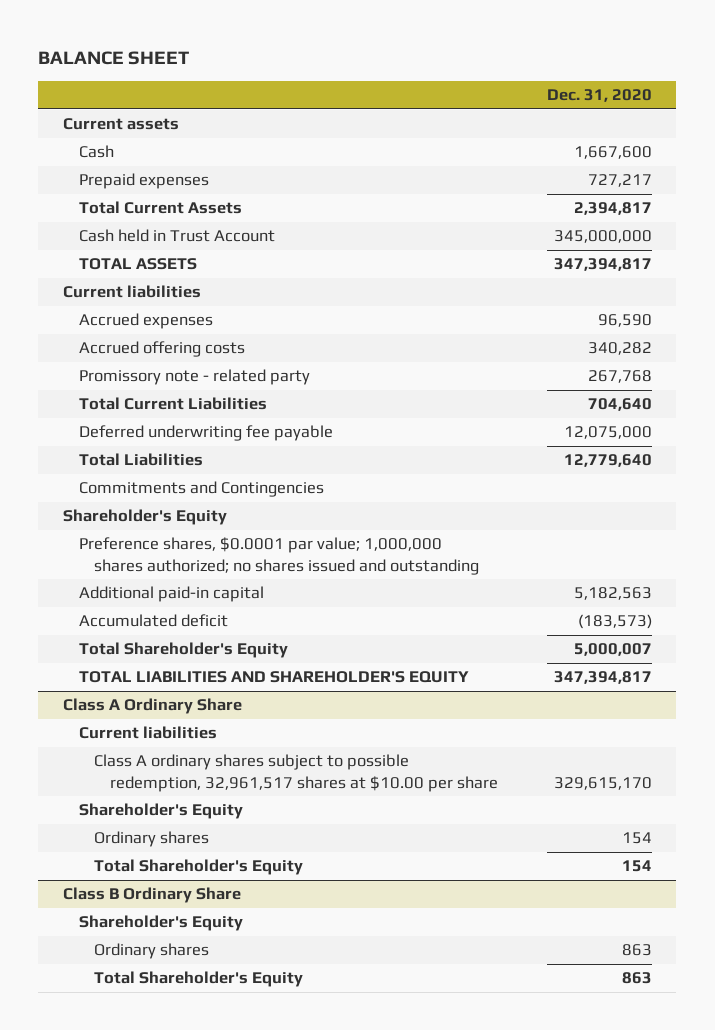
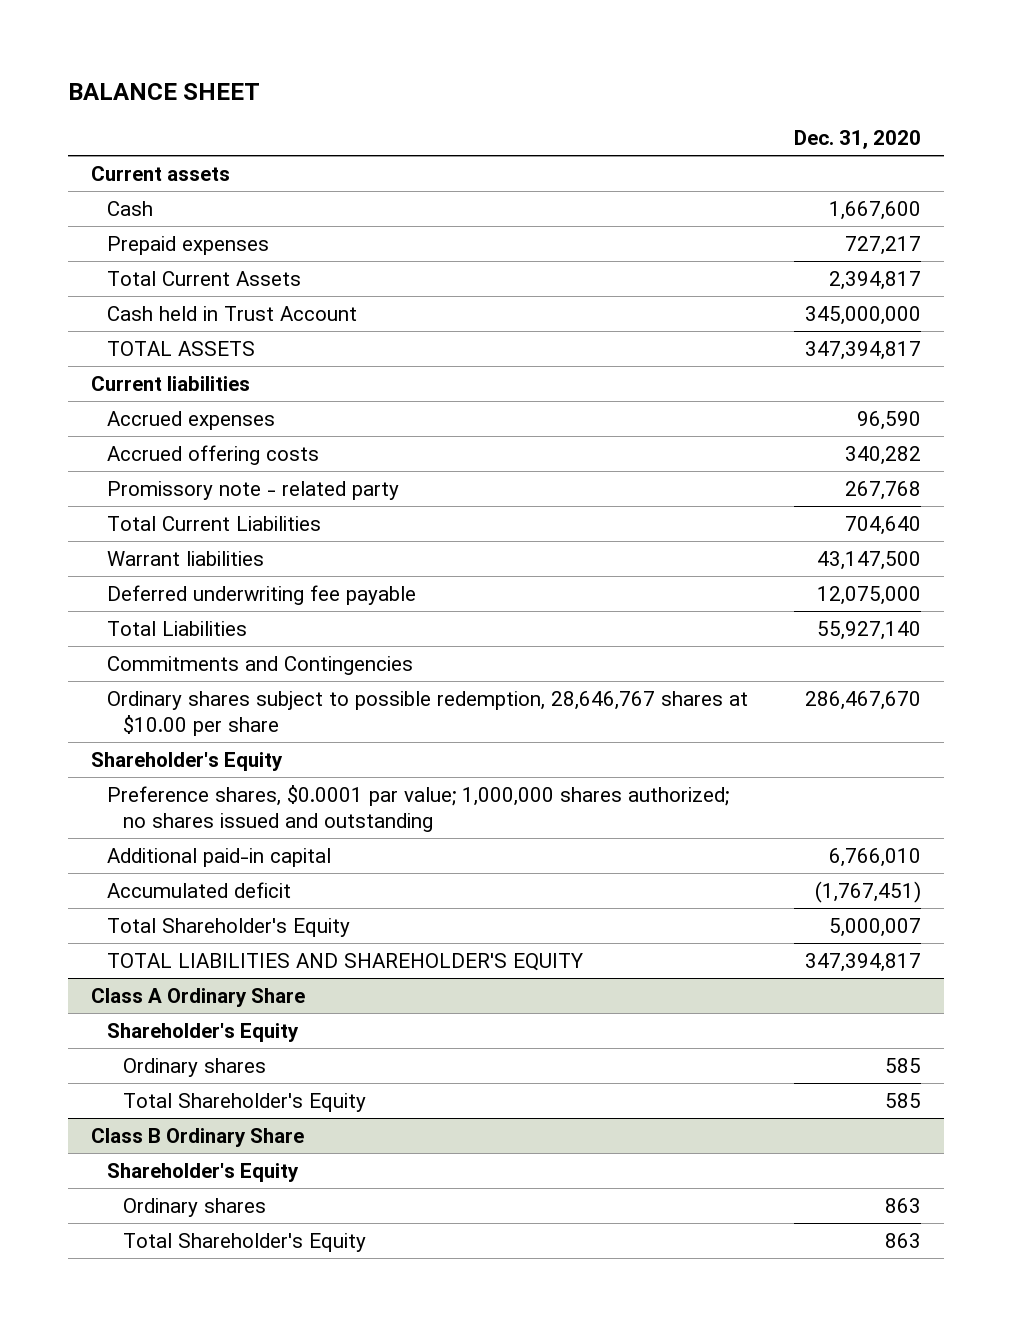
+ Warrant liabilities | 43,147,500
- Total Liabilities | 12,779,640
+ Total Liabilities | 55,927,140
+ Ordinary shares subject to possible redemption, 28,646,767 shares at $10.00 per share | 286,467,670
- Additional paid-in capital | 5,182,563
- Accumulated deficit | (183,573)
+ Additional paid-in capital | 6,766,010
+ Accumulated deficit | (1,767,451)
@ Class A Ordinary Share
- Current liabilities
- Class A ordinary shares subject to possible redemption, 32,961,517 shares at $10.00 per share | 329,615,170
- Ordinary shares | 154
- Total Shareholder's Equity | 154
+ Ordinary shares | 585
+ Total Shareholder's Equity | 585

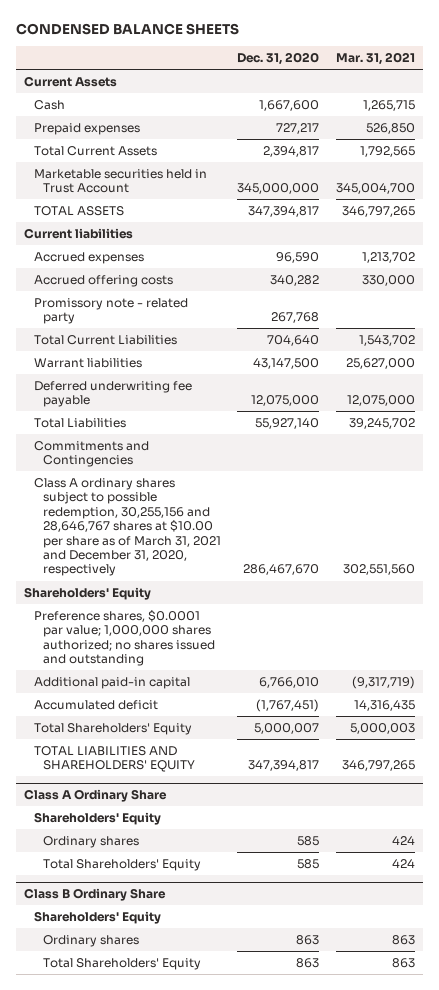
- BALANCE SHEET
+ CONDENSED BALANCE SHEETS
- | Dec. 31, 2020
+ | Dec. 31, 2020 | Mar. 31, 2021
- Current assets
+ Current Assets
- Cash held in Trust Account | 345,000,000
+ Marketable securities held in Trust Account | 345,000,000 | 345,004,700
- Ordinary shares subject to possible redemption, 28,646,767 shares at $10.00 per share | 286,467,670
- Shareholder's Equity
+ Class A ordinary shares subject to possible redemption, 30,255,156 and 28,646,767 shares at $10.00 per share as of March 31, 2021 and December 31, 2020, respectively | 286,467,670 | 302,551,560
+ Shareholders' Equity
- Total Shareholder's Equity | 5,000,007
- TOTAL LIABILITIES AND SHAREHOLDER'S EQUITY | 347,394,817
+ Total Shareholders' Equity | 5,000,007 | 5,000,003
+ TOTAL LIABILITIES AND SHAREHOLDERS' EQUITY | 347,394,817 | 346,797,265
@ Class A Ordinary Share
- Shareholder's Equity
+ Shareholders' Equity
- Total Shareholder's Equity | 585
+ Total Shareholders' Equity | 585 | 424
@ Class B Ordinary Share
- Shareholder's Equity
+ Shareholders' Equity
- Total Shareholder's Equity | 863
+ Total Shareholders' Equity | 863 | 863

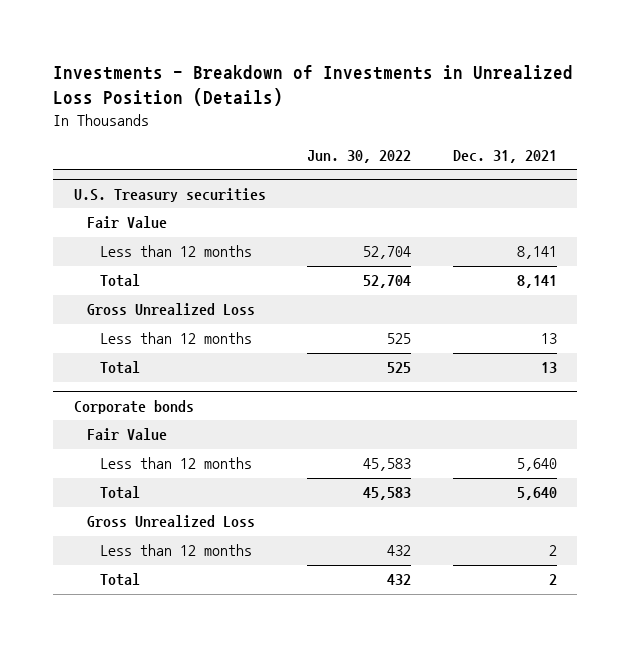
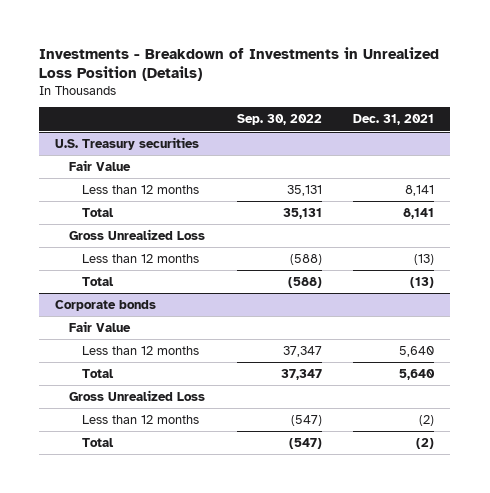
- | Jun. 30, 2022 | Dec. 31, 2021
+ | Sep. 30, 2022 | Dec. 31, 2021
@ U.S. Treasury securities
- Less than 12 months | 525 | 13
- Total | 525 | 13
+ Less than 12 months | (588) | (13)
+ Total | (588) | (13)
@ Corporate bonds
- Less than 12 months | 432 | 2
- Total | 432 | 2
+ Less than 12 months | (547) | (2)
+ Total | (547) | (2)

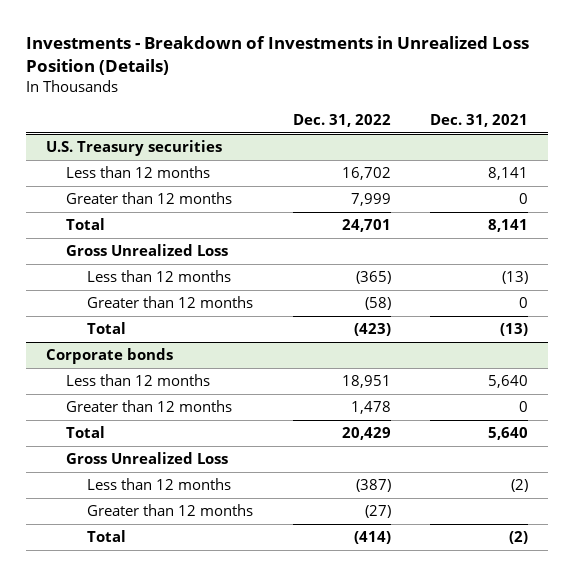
- | Sep. 30, 2022 | Dec. 31, 2021
+ | Dec. 31, 2022 | Dec. 31, 2021
@ U.S. Treasury securities
- Fair Value
+ Greater than 12 months | 7,999 | 0
+ Greater than 12 months | (58) | 0
@ Corporate bonds
- Fair Value
+ Greater than 12 months | 1,478 | 0
+ Greater than 12 months | (27) |

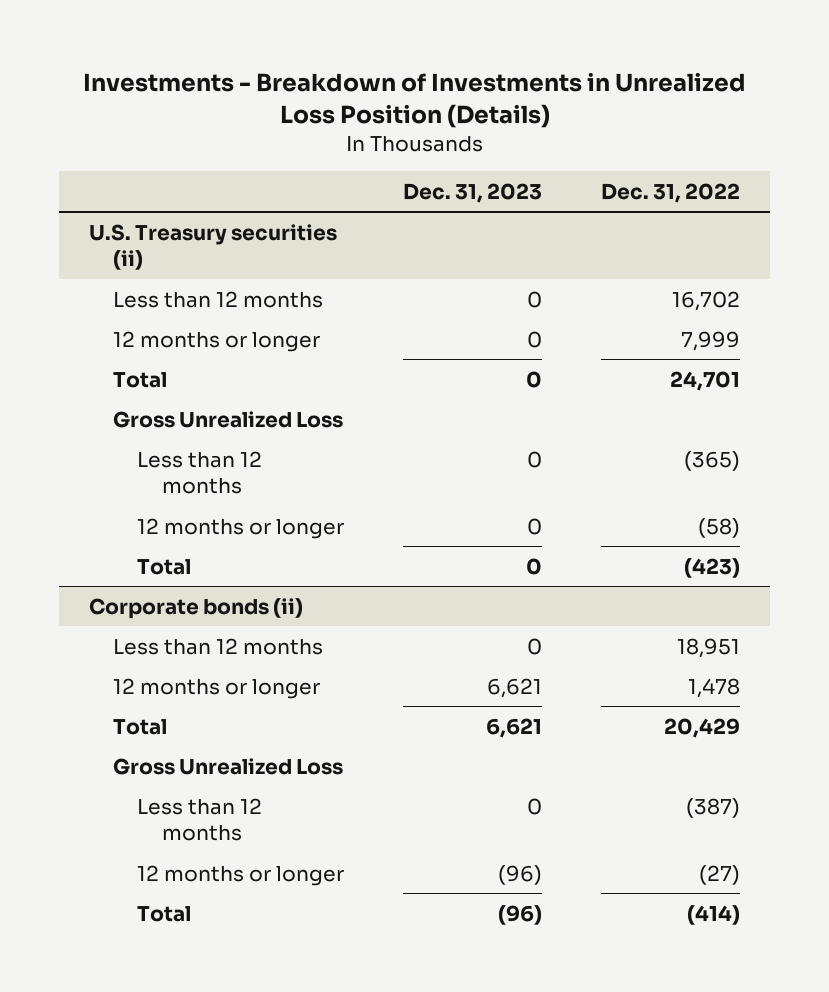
- | Dec. 31, 2022 | Dec. 31, 2021
+ | Dec. 31, 2023 | Dec. 31, 2022
- U.S. Treasury securities
+ U.S. Treasury securities (ii)
- Greater than 12 months | 7,999 | 0
+ 12 months or longer | 0 | 7,999
- Greater than 12 months | (58) | 0
+ 12 months or longer | 0 | (58)
- Corporate bonds
+ Corporate bonds (ii)
- Greater than 12 months | 1,478 | 0
+ 12 months or longer | 6,621 | 1,478
- Greater than 12 months | (27) |
+ 12 months or longer | (96) | (27)

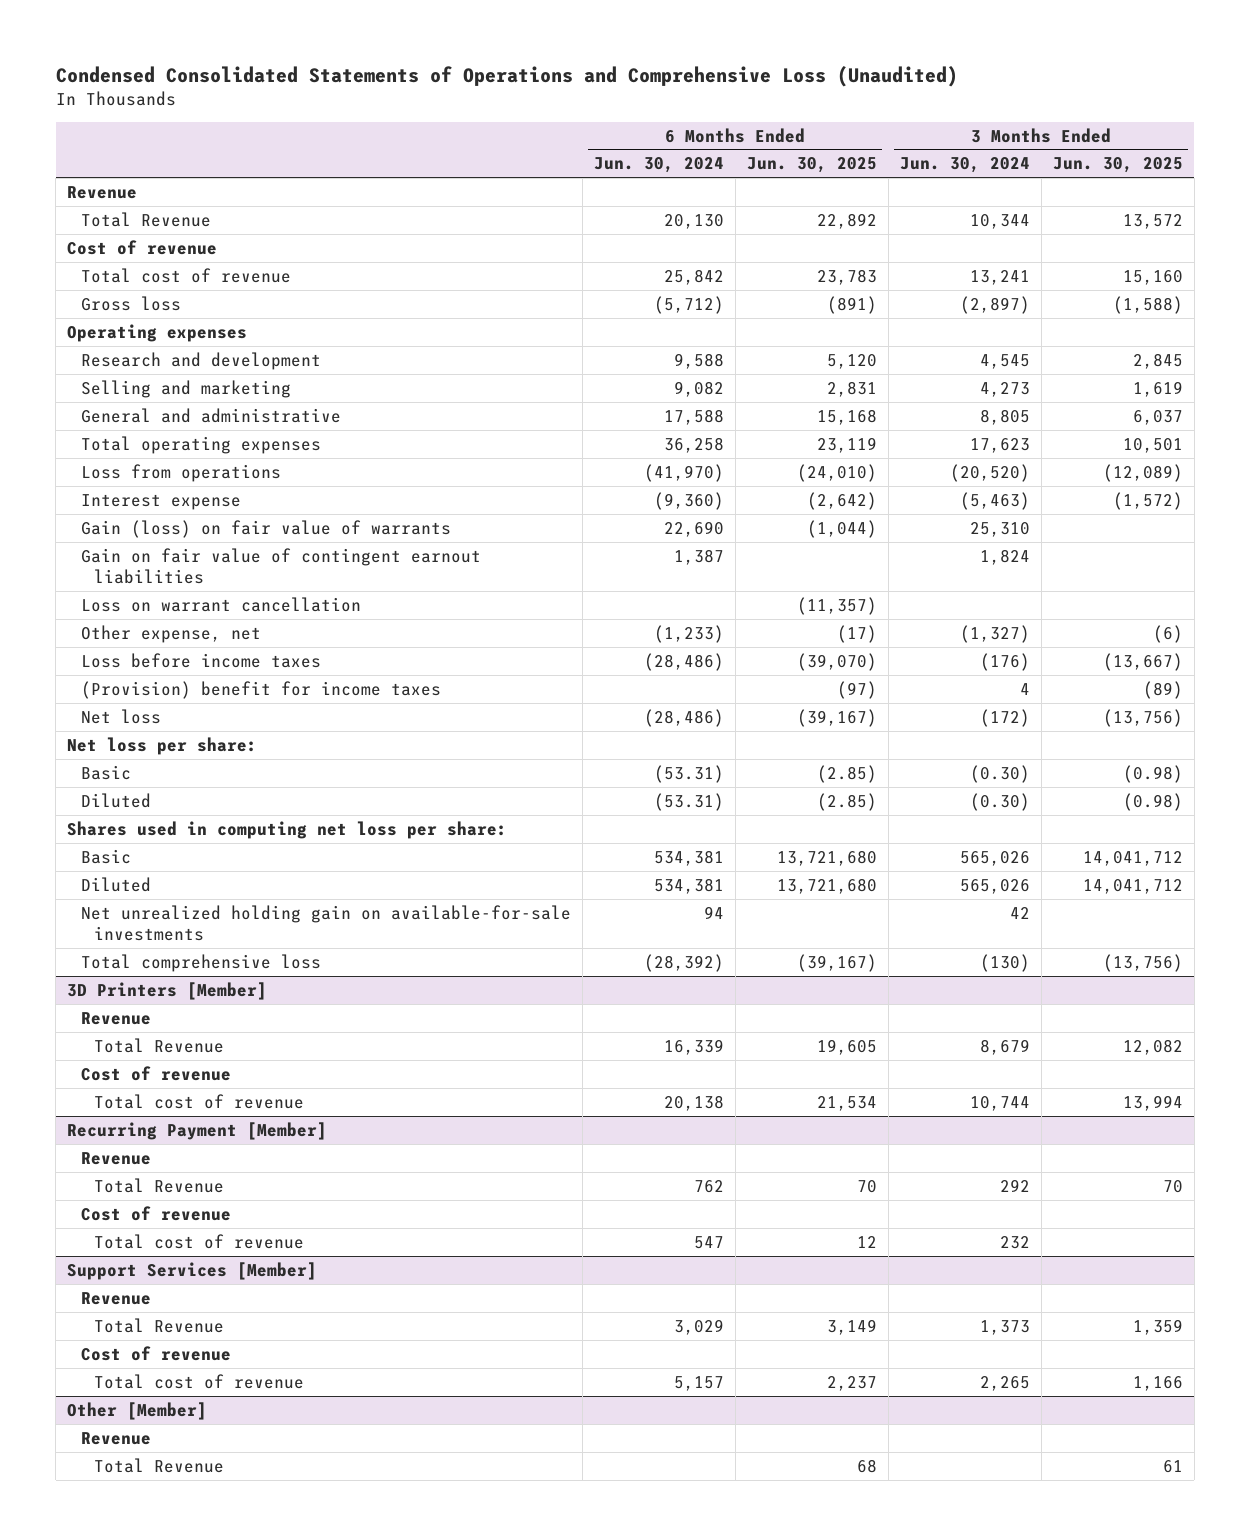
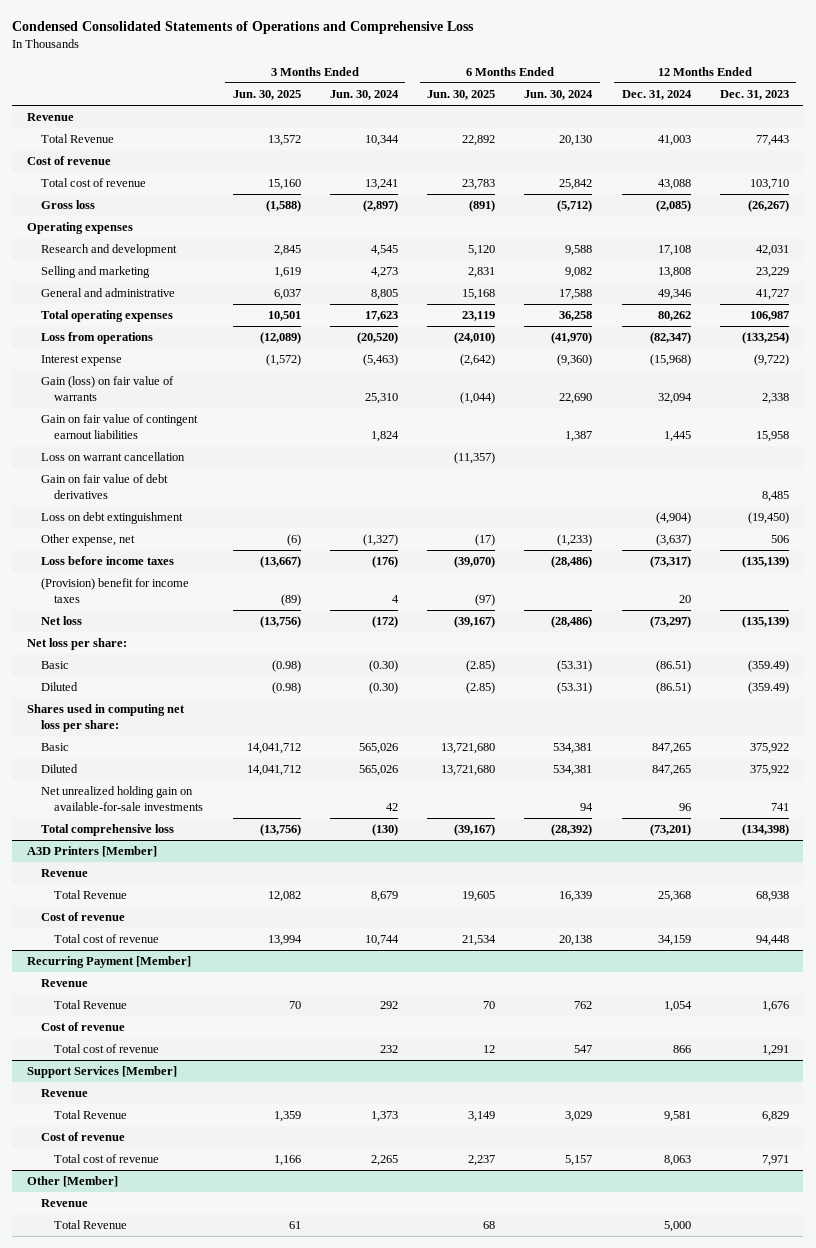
- Condensed Consolidated Statements of Operations and Comprehensive Loss (Unaudited)
+ Condensed Consolidated Statements of Operations and Comprehensive Loss
- | 6 Months Ended Jun. 30, 2024 | 6 Months Ended Jun. 30, 2025 | 3 Months Ended Jun. 30, 2024 | 3 Months Ended Jun. 30, 2025
+ | 3 Months Ended Jun. 30, 2025 | 3 Months Ended Jun. 30, 2024 | 6 Months Ended Jun. 30, 2025 | 6 Months Ended Jun. 30, 2024 | 12 Months Ended Dec. 31, 2024 | 12 Months Ended Dec. 31, 2023
+ Gain on fair value of debt derivatives | | | | | | 8,485
+ Loss on debt extinguishment | | | | | (4,904) | (19,450)
- 3D Printers [Member]
+ A3D Printers [Member]

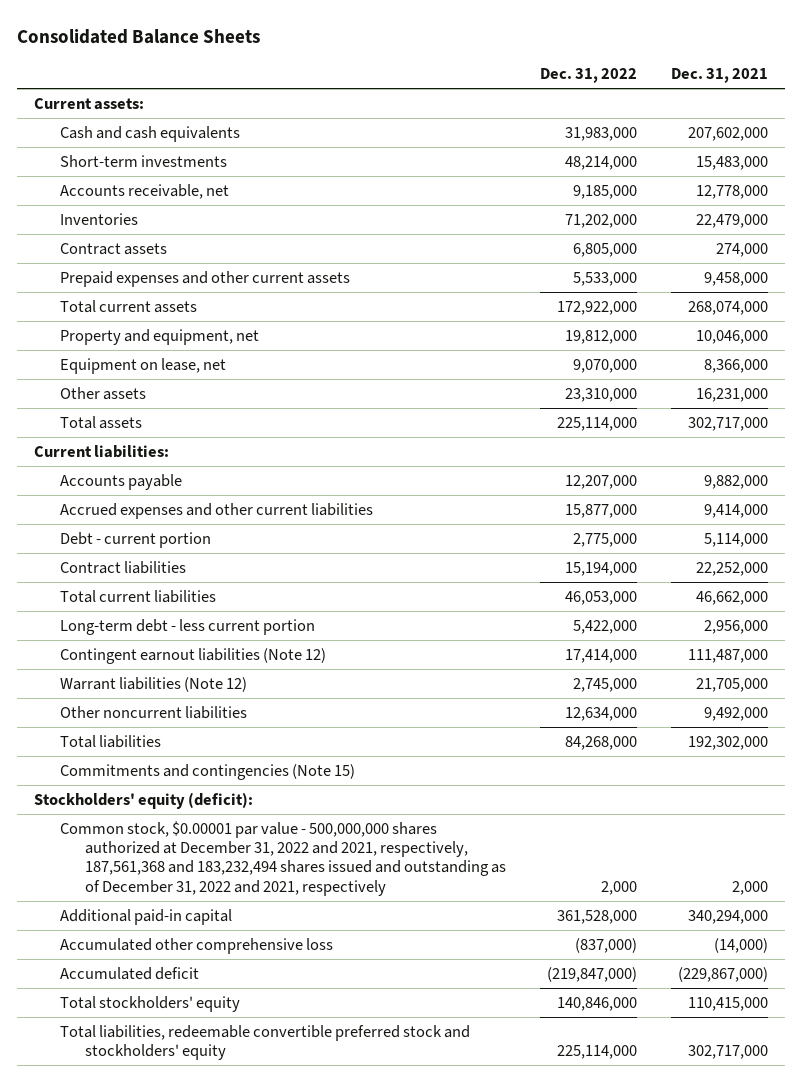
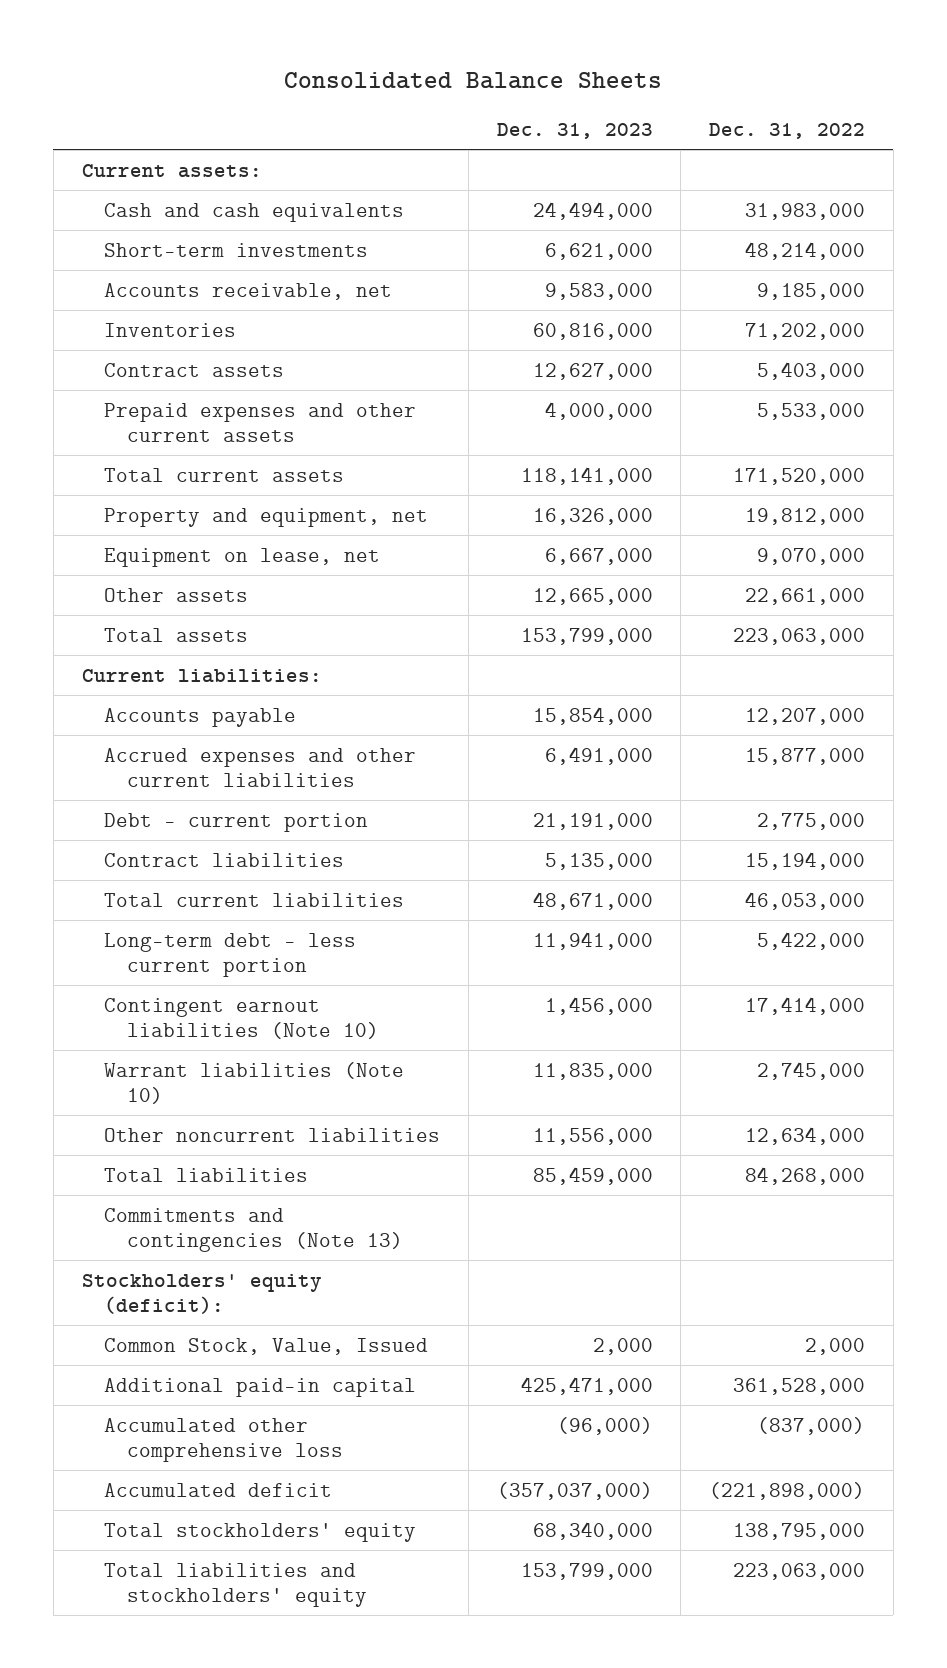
- | Dec. 31, 2022 | Dec. 31, 2021
+ | Dec. 31, 2023 | Dec. 31, 2022
- Contract assets | 6,805,000 | 274,000
+ Contract assets | 12,627,000 | 5,403,000
- Total current assets | 172,922,000 | 268,074,000
+ Total current assets | 118,141,000 | 171,520,000
- Other assets | 23,310,000 | 16,231,000
- Total assets | 225,114,000 | 302,717,000
+ Other assets | 12,665,000 | 22,661,000
+ Total assets | 153,799,000 | 223,063,000
- Contingent earnout liabilities (Note 12) | 17,414,000 | 111,487,000
- Warrant liabilities (Note 12) | 2,745,000 | 21,705,000
+ Contingent earnout liabilities (Note 10) | 1,456,000 | 17,414,000
+ Warrant liabilities (Note 10) | 11,835,000 | 2,745,000
- Commitments and contingencies (Note 15)
+ Commitments and contingencies (Note 13)
- Common stock, $0.00001 par value - 500,000,000 shares authorized at December 31, 2022 and 2021, respectively, 187,561,368 and 183,232,494 shares issued and outstanding as of December 31, 2022 and 2021, respectively | 2,000 | 2,000
+ Common Stock, Value, Issued | 2,000 | 2,000
- Accumulated deficit | (219,847,000) | (229,867,000)
- Total stockholders' equity | 140,846,000 | 110,415,000
- Total liabilities, redeemable convertible preferred stock and stockholders' equity | 225,114,000 | 302,717,000
+ Accumulated deficit | (357,037,000) | (221,898,000)
+ Total stockholders' equity | 68,340,000 | 138,795,000
+ Total liabilities and stockholders' equity | 153,799,000 | 223,063,000

